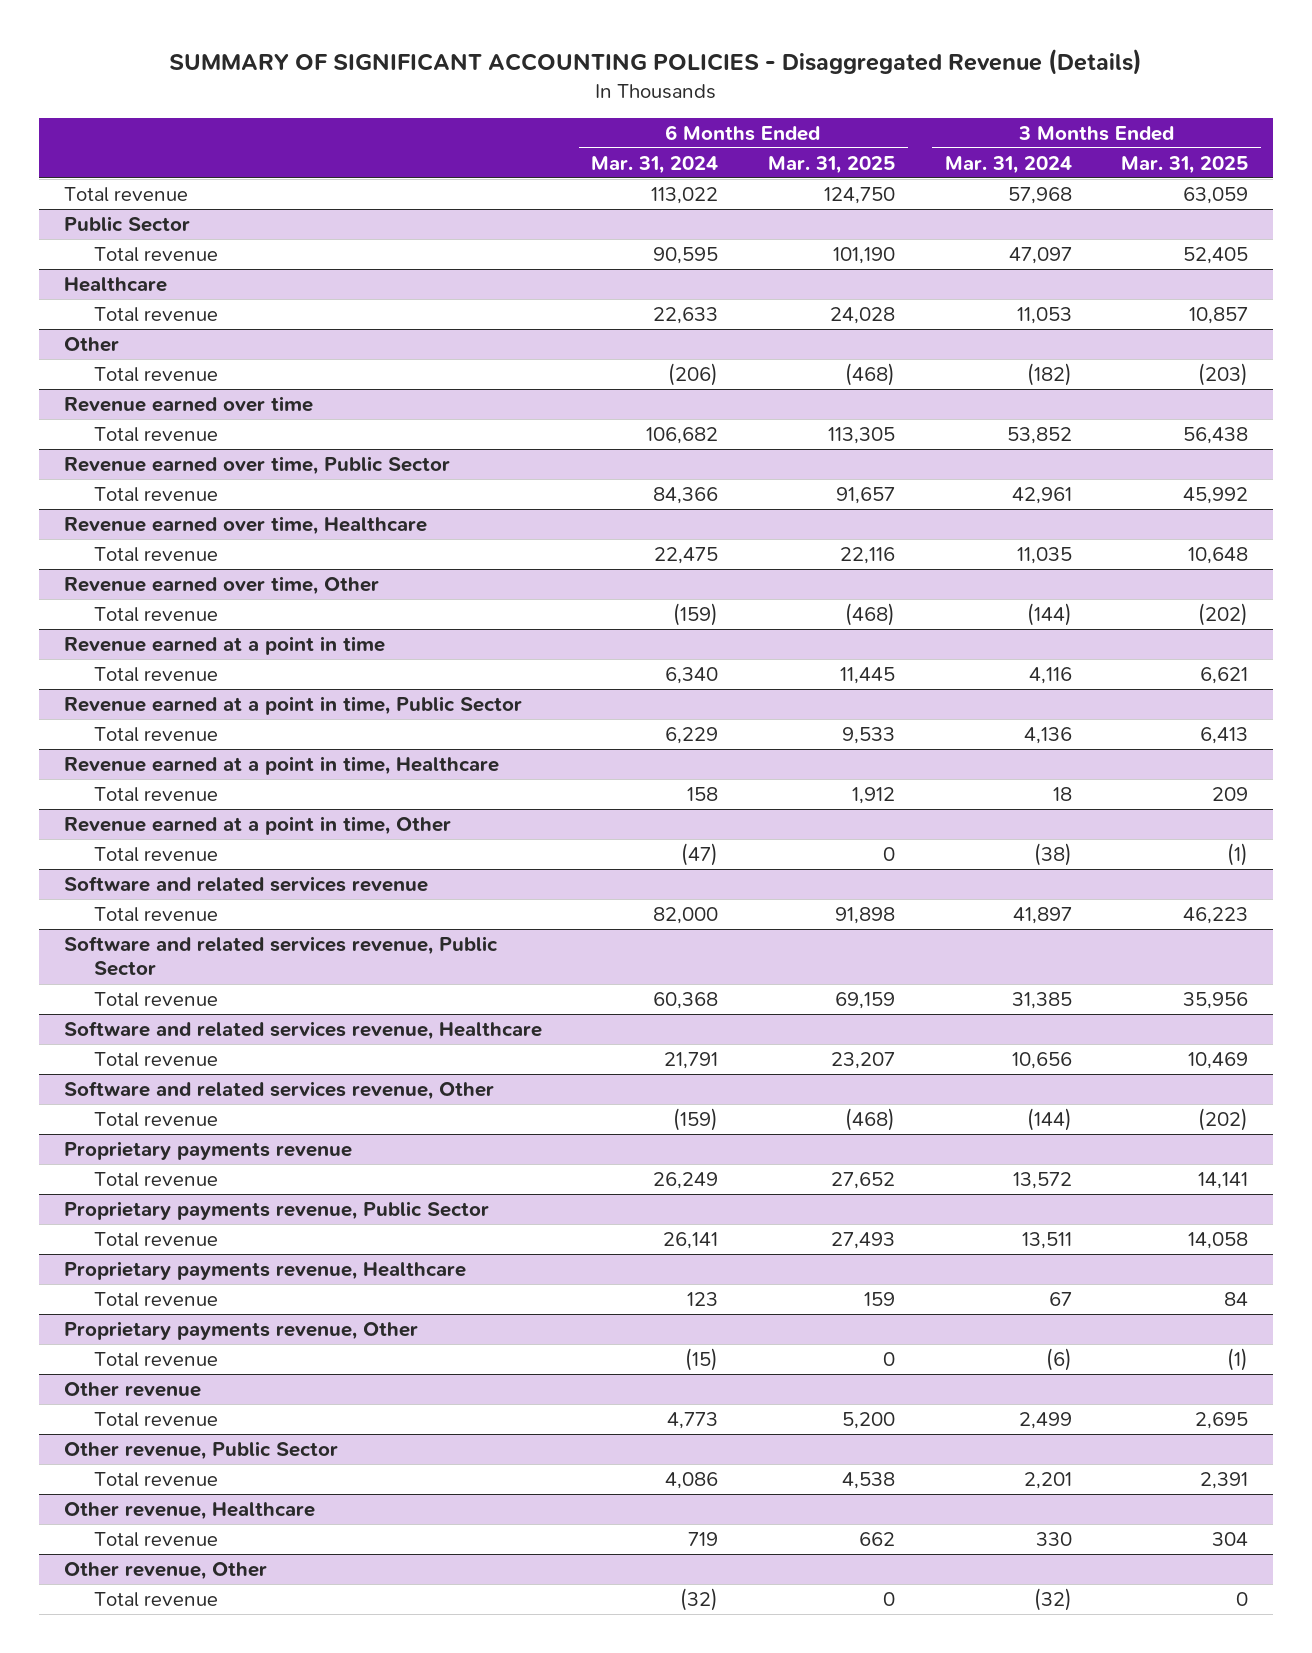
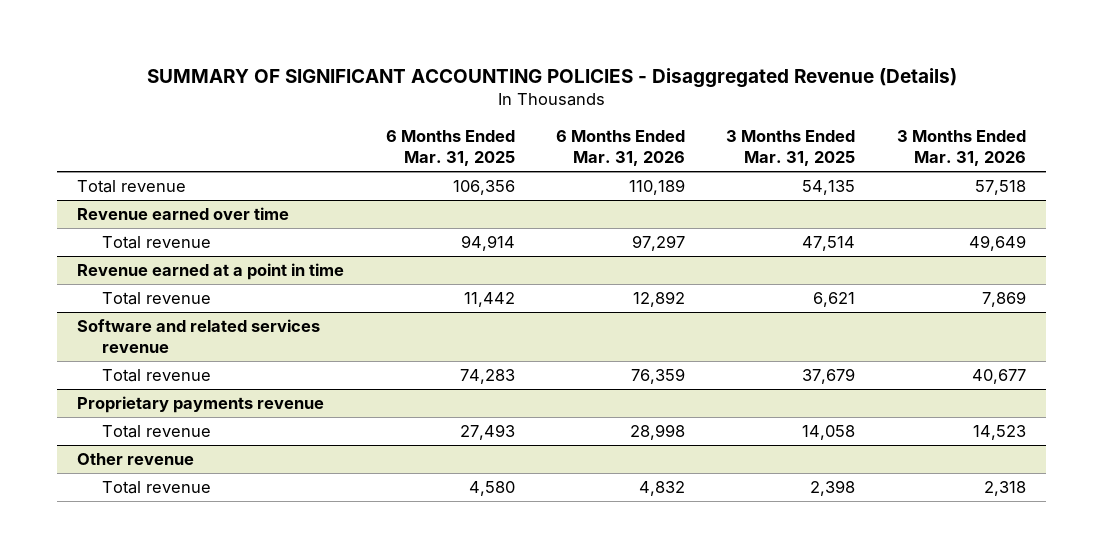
- | 6 Months Ended Mar. 31, 2024 | 6 Months Ended Mar. 31, 2025 | 3 Months Ended Mar. 31, 2024 | 3 Months Ended Mar. 31, 2025
+ | 6 Months Ended Mar. 31, 2025 | 6 Months Ended Mar. 31, 2026 | 3 Months Ended Mar. 31, 2025 | 3 Months Ended Mar. 31, 2026
- Total revenue | 113,022 | 124,750 | 57,968 | 63,059
- Public Sector
- Total revenue | 90,595 | 101,190 | 47,097 | 52,405
- Healthcare
- Total revenue | 22,633 | 24,028 | 11,053 | 10,857
- Other
- Total revenue | (206) | (468) | (182) | (203)
+ Total revenue | 106,356 | 110,189 | 54,135 | 57,518
@ Revenue earned over time
- Total revenue | 106,682 | 113,305 | 53,852 | 56,438
- Revenue earned over time, Public Sector
- Total revenue | 84,366 | 91,657 | 42,961 | 45,992
- Revenue earned over time, Healthcare
- Total revenue | 22,475 | 22,116 | 11,035 | 10,648
- Revenue earned over time, Other
- Total revenue | (159) | (468) | (144) | (202)
@ Revenue earned over time
+ Total revenue | 94,914 | 97,297 | 47,514 | 49,649
@ Revenue earned at a point in time
- Total revenue | 6,340 | 11,445 | 4,116 | 6,621
- Revenue earned at a point in time, Public Sector
- Total revenue | 6,229 | 9,533 | 4,136 | 6,413
- Revenue earned at a point in time, Healthcare
- Total revenue | 158 | 1,912 | 18 | 209
- Revenue earned at a point in time, Other
- Total revenue | (47) | 0 | (38) | (1)
@ Revenue earned at a point in time
+ Total revenue | 11,442 | 12,892 | 6,621 | 7,869
@ Software and related services revenue
- Total revenue | 82,000 | 91,898 | 41,897 | 46,223
- Software and related services revenue, Public Sector
- Total revenue | 60,368 | 69,159 | 31,385 | 35,956
- Software and related services revenue, Healthcare
- Total revenue | 21,791 | 23,207 | 10,656 | 10,469
- Software and related services revenue, Other
- Total revenue | (159) | (468) | (144) | (202)
@ Software and related services revenue
+ Total revenue | 74,283 | 76,359 | 37,679 | 40,677
@ Proprietary payments revenue
- Total revenue | 26,249 | 27,652 | 13,572 | 14,141
- Proprietary payments revenue, Public Sector
- Proprietary payments revenue, Healthcare
- Total revenue | 123 | 159 | 67 | 84
- Proprietary payments revenue, Other
- Total revenue | (15) | 0 | (6) | (1)
@ Other revenue
- Total revenue | 4,773 | 5,200 | 2,499 | 2,695
- Other revenue, Public Sector
- Total revenue | 4,086 | 4,538 | 2,201 | 2,391
- Other revenue, Healthcare
- Total revenue | 719 | 662 | 330 | 304
- Other revenue, Other
- Total revenue | (32) | 0 | (32) | 0
@ Other revenue
+ Total revenue | 4,580 | 4,832 | 2,398 | 2,318

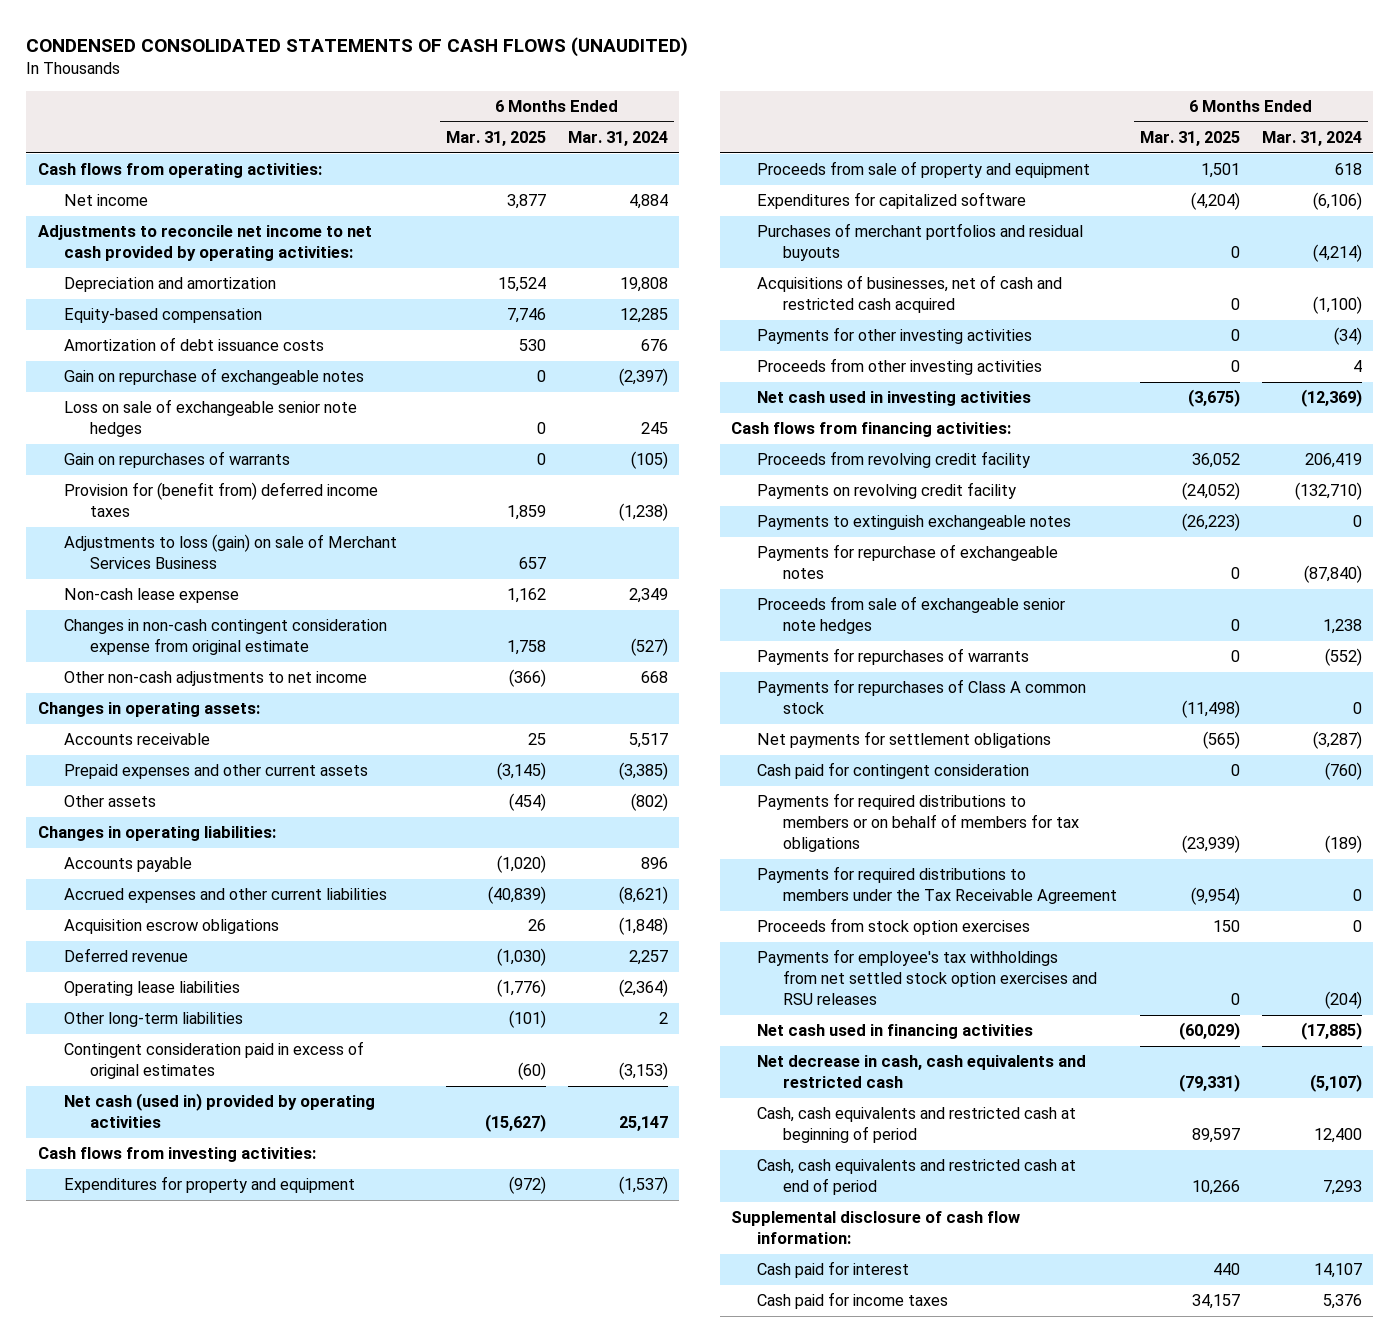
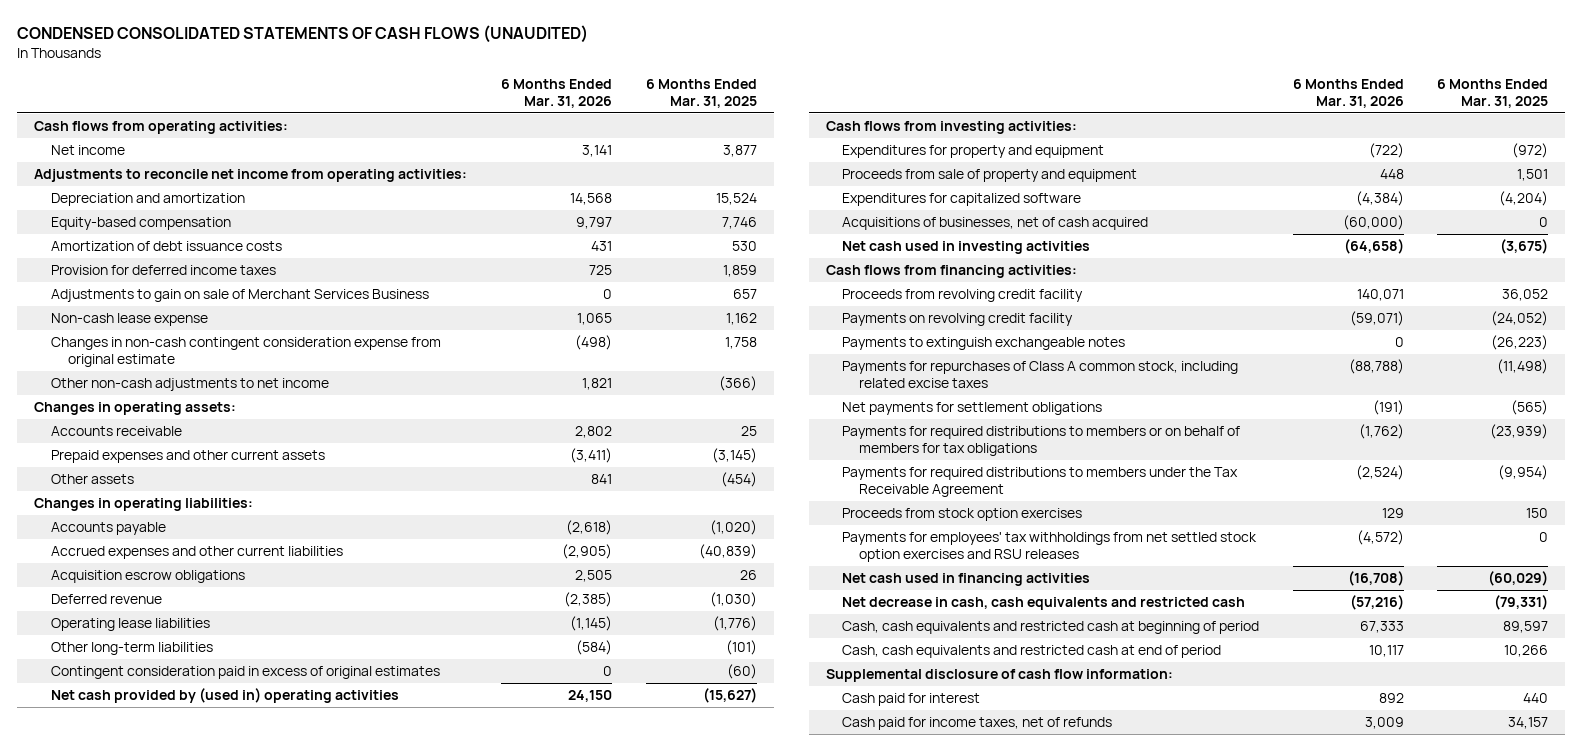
- | 6 Months Ended Mar. 31, 2025 | 6 Months Ended Mar. 31, 2024
+ | 6 Months Ended Mar. 31, 2026 | 6 Months Ended Mar. 31, 2025
- Adjustments to reconcile net income to net cash provided by operating activities:
+ Adjustments to reconcile net income from operating activities:
- Gain on repurchase of exchangeable notes | 0 | (2,397)
- Loss on sale of exchangeable senior note hedges | 0 | 245
- Gain on repurchases of warrants | 0 | (105)
- Provision for (benefit from) deferred income taxes | 1,859 | (1,238)
- Adjustments to loss (gain) on sale of Merchant Services Business | 657 |
+ Provision for deferred income taxes | 725 | 1,859
+ Adjustments to gain on sale of Merchant Services Business | 0 | 657
- Net cash (used in) provided by operating activities | (15,627) | 25,147
+ Net cash provided by (used in) operating activities | 24,150 | (15,627)
- Purchases of merchant portfolios and residual buyouts | 0 | (4,214)
- Acquisitions of businesses, net of cash and restricted cash acquired | 0 | (1,100)
- Payments for other investing activities | 0 | (34)
- Proceeds from other investing activities | 0 | 4
+ Acquisitions of businesses, net of cash acquired | (60,000) | 0
- Payments for repurchase of exchangeable notes | 0 | (87,840)
- Proceeds from sale of exchangeable senior note hedges | 0 | 1,238
- Payments for repurchases of warrants | 0 | (552)
- Payments for repurchases of Class A common stock | (11,498) | 0
+ Payments for repurchases of Class A common stock, including related excise taxes | (88,788) | (11,498)
- Cash paid for contingent consideration | 0 | (760)
- Payments for employee's tax withholdings from net settled stock option exercises and RSU releases | 0 | (204)
+ Payments for employees' tax withholdings from net settled stock option exercises and RSU releases | (4,572) | 0
- Cash paid for income taxes | 34,157 | 5,376
+ Cash paid for income taxes, net of refunds | 3,009 | 34,157

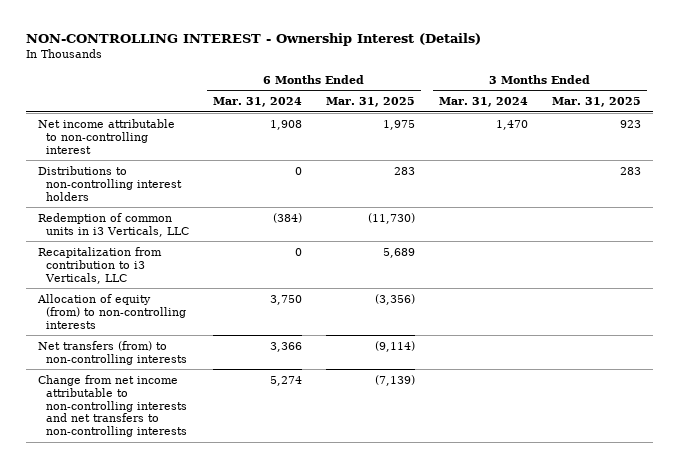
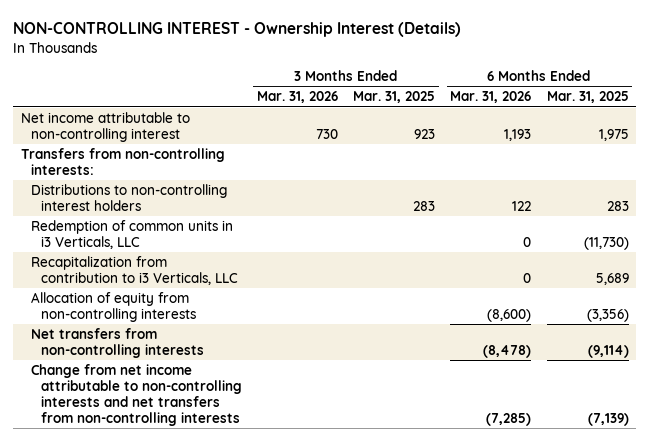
- | 6 Months Ended Mar. 31, 2024 | 6 Months Ended Mar. 31, 2025 | 3 Months Ended Mar. 31, 2024 | 3 Months Ended Mar. 31, 2025
+ | 3 Months Ended Mar. 31, 2026 | 3 Months Ended Mar. 31, 2025 | 6 Months Ended Mar. 31, 2026 | 6 Months Ended Mar. 31, 2025
+ Transfers from non-controlling interests:
- Allocation of equity (from) to non-controlling interests | 3,750 | (3,356) | |
- Net transfers (from) to non-controlling interests | 3,366 | (9,114) | |
- Change from net income attributable to non-controlling interests and net transfers to non-controlling interests | 5,274 | (7,139) | |
+ Allocation of equity from non-controlling interests | | | (8,600) | (3,356)
+ Net transfers from non-controlling interests | | | (8,478) | (9,114)
+ Change from net income attributable to non-controlling interests and net transfers from non-controlling interests | | | (7,285) | (7,139)

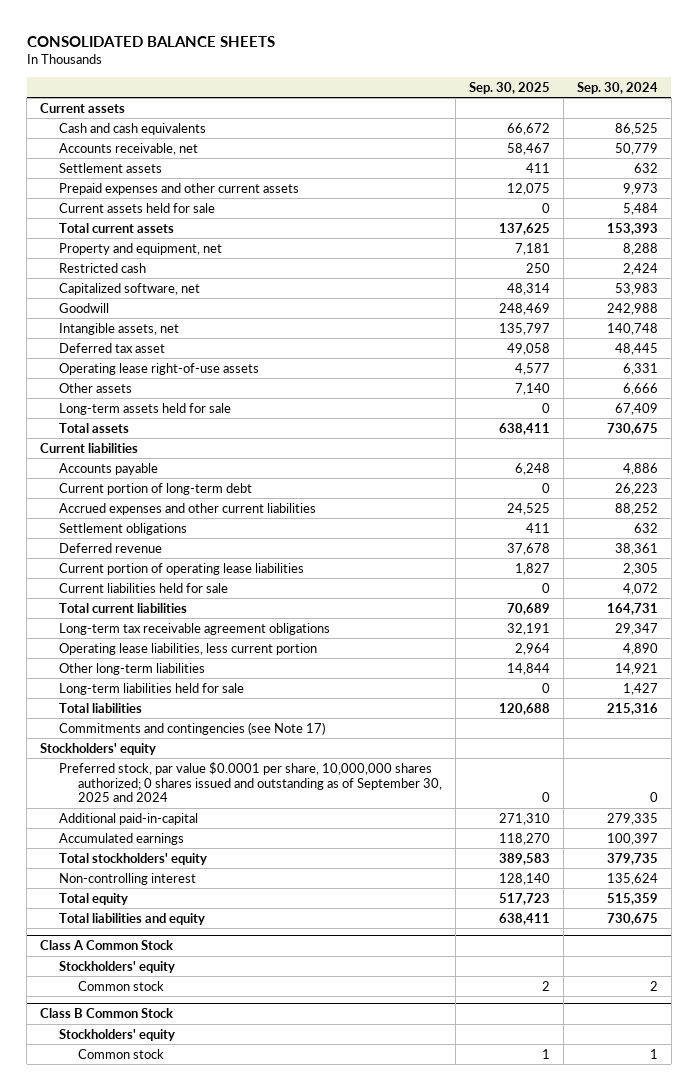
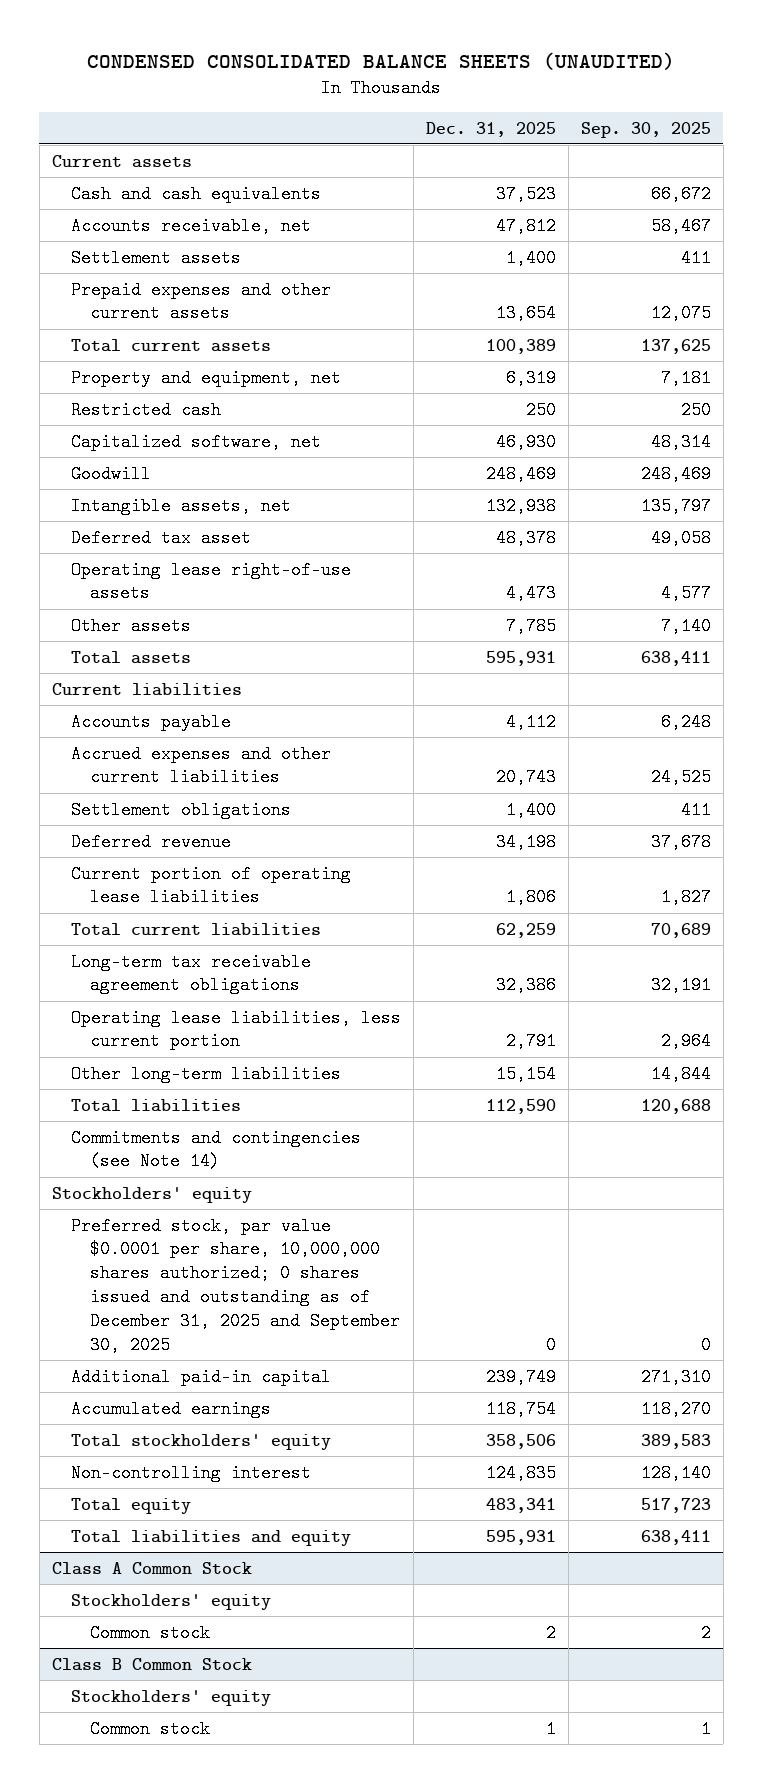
- CONSOLIDATED BALANCE SHEETS
+ CONDENSED CONSOLIDATED BALANCE SHEETS (UNAUDITED)
- | Sep. 30, 2025 | Sep. 30, 2024
+ | Dec. 31, 2025 | Sep. 30, 2025
- Current assets held for sale | 0 | 5,484
- Long-term assets held for sale | 0 | 67,409
- Current portion of long-term debt | 0 | 26,223
- Current liabilities held for sale | 0 | 4,072
- Long-term liabilities held for sale | 0 | 1,427
- Commitments and contingencies (see Note 17)
+ Commitments and contingencies (see Note 14)
- Preferred stock, par value $0.0001 per share, 10,000,000 shares authorized; 0 shares issued and outstanding as of September 30, 2025 and 2024 | 0 | 0
- Additional paid-in-capital | 271,310 | 279,335
+ Preferred stock, par value $0.0001 per share, 10,000,000 shares authorized; 0 shares issued and outstanding as of December 31, 2025 and September 30, 2025 | 0 | 0
+ Additional paid-in capital | 239,749 | 271,310

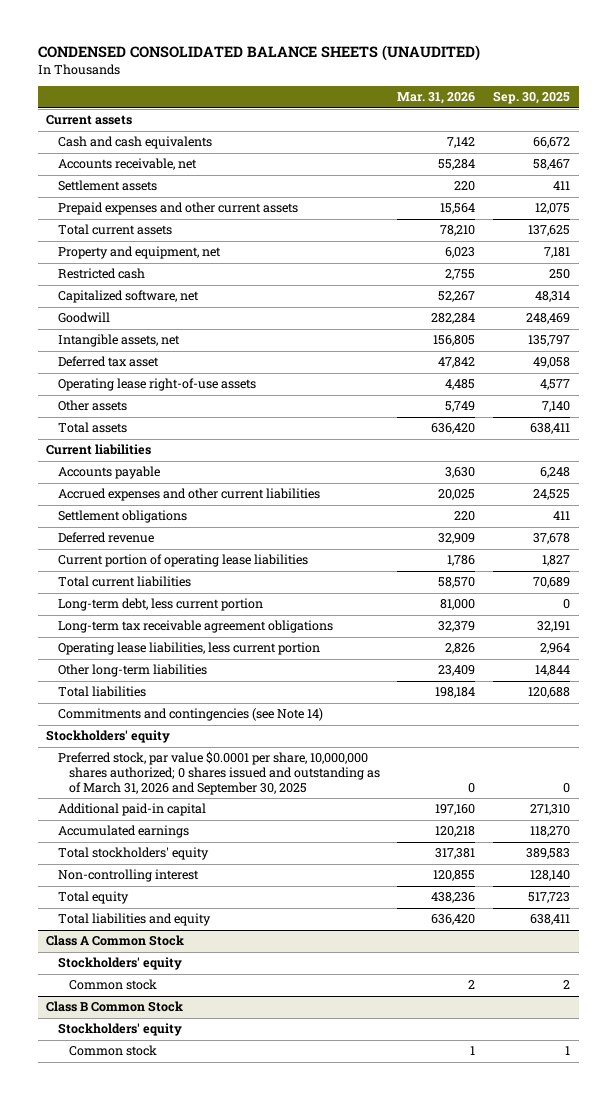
- | Dec. 31, 2025 | Sep. 30, 2025
+ | Mar. 31, 2026 | Sep. 30, 2025
+ Long-term debt, less current portion | 81,000 | 0
- Preferred stock, par value $0.0001 per share, 10,000,000 shares authorized; 0 shares issued and outstanding as of December 31, 2025 and September 30, 2025 | 0 | 0
+ Preferred stock, par value $0.0001 per share, 10,000,000 shares authorized; 0 shares issued and outstanding as of March 31, 2026 and September 30, 2025 | 0 | 0

